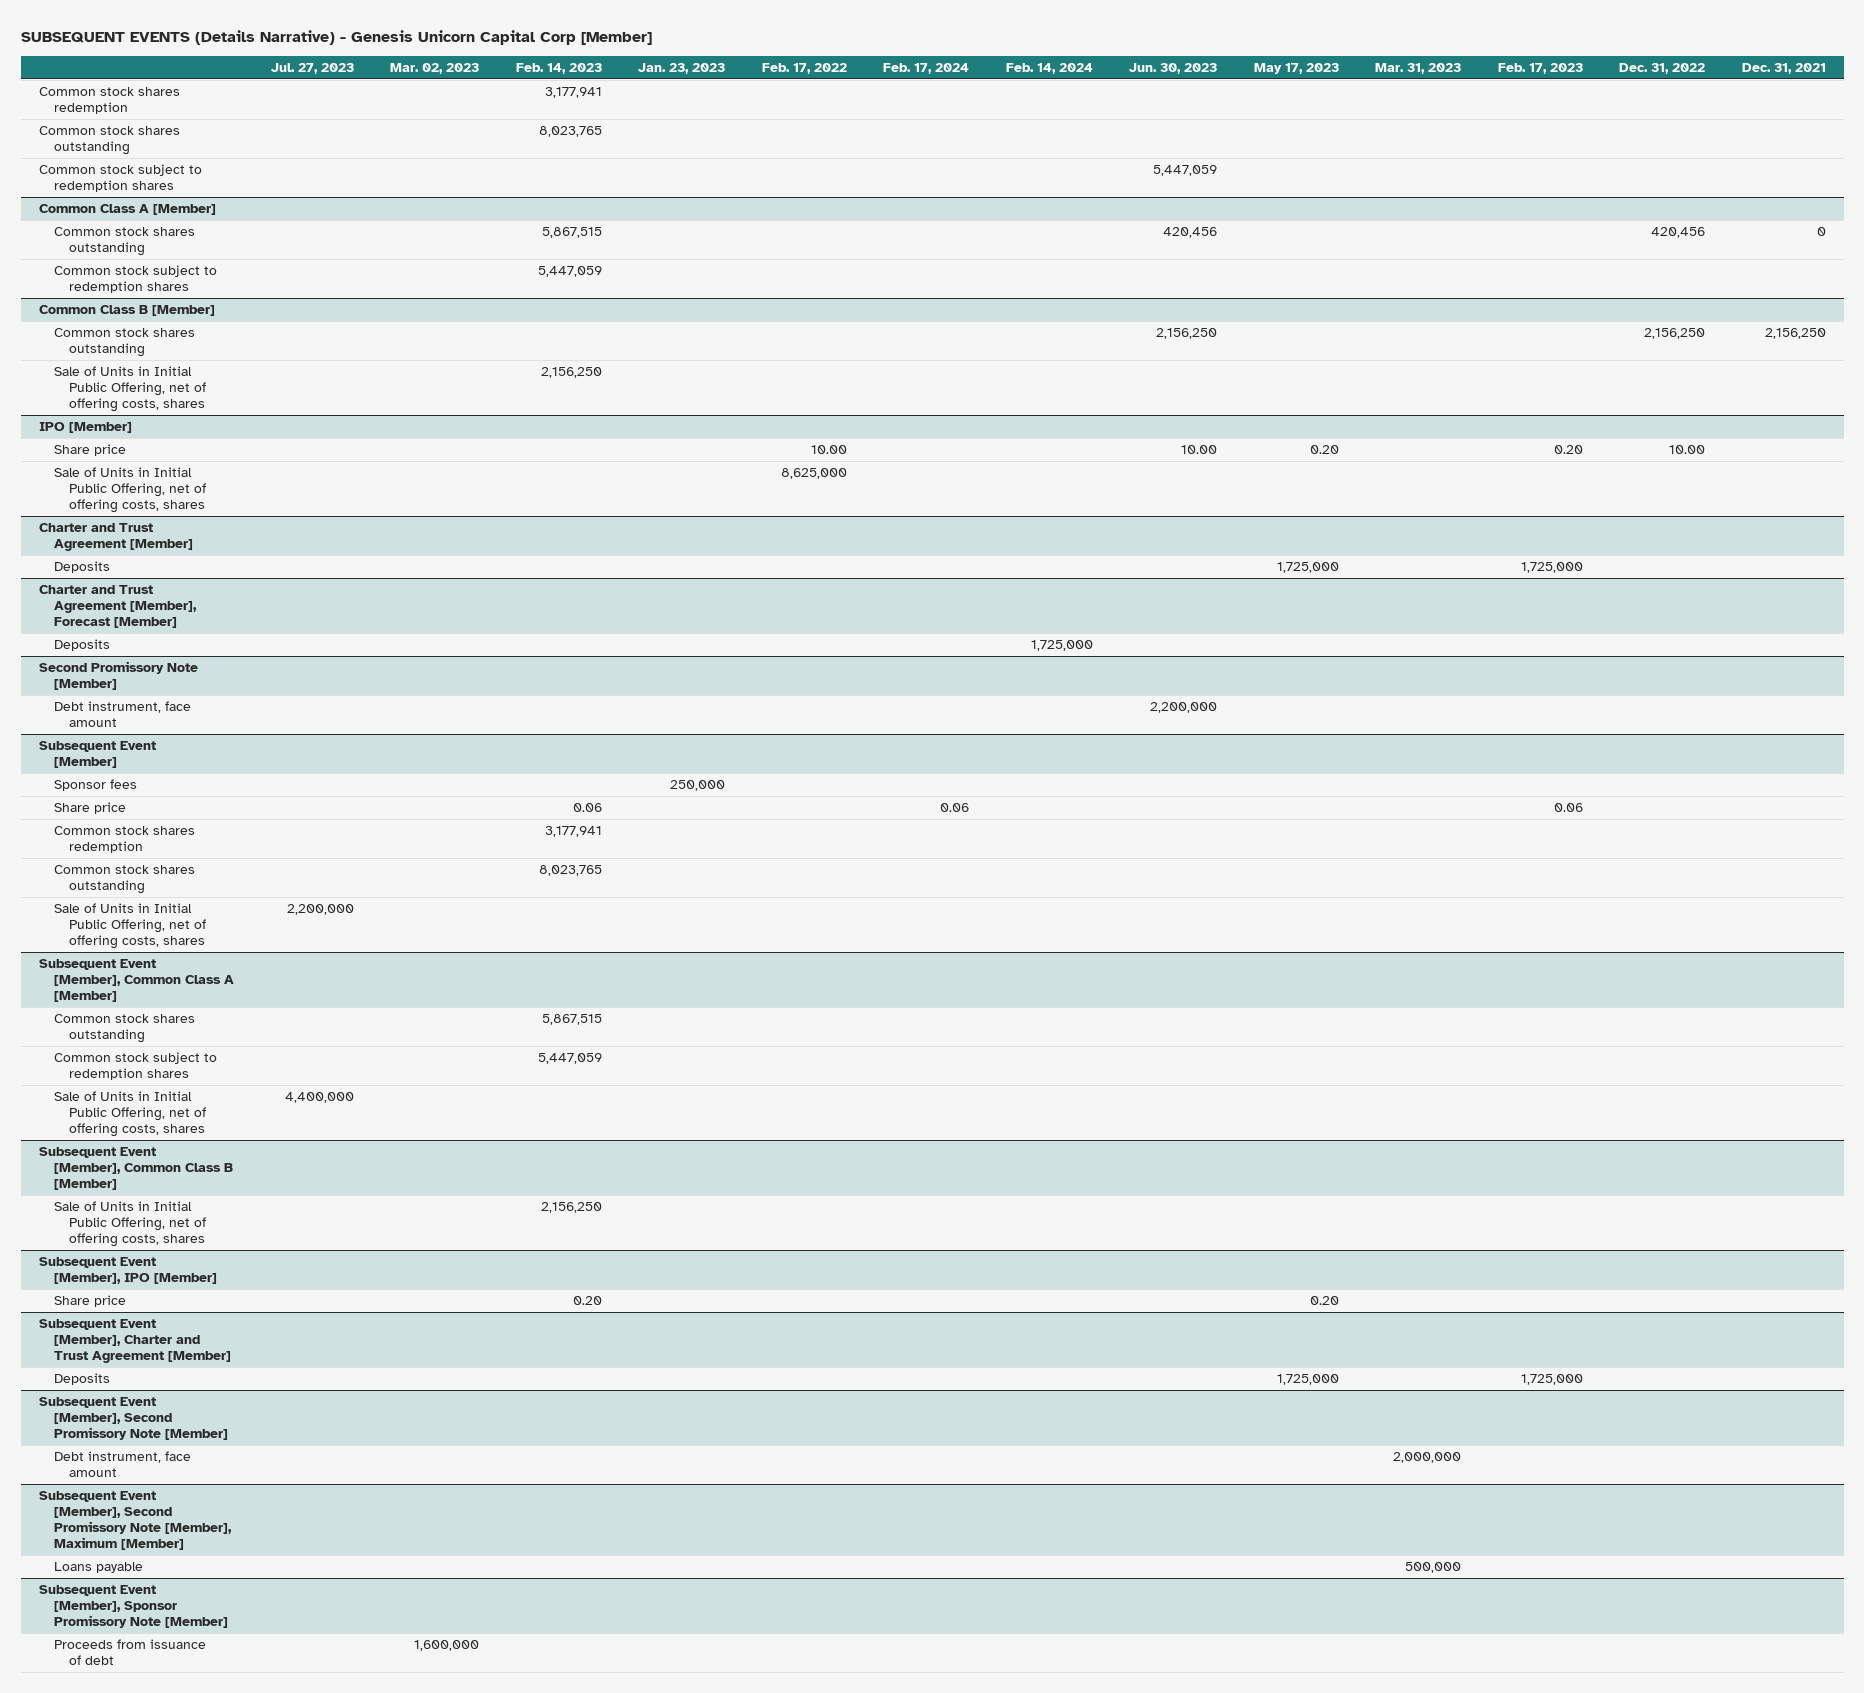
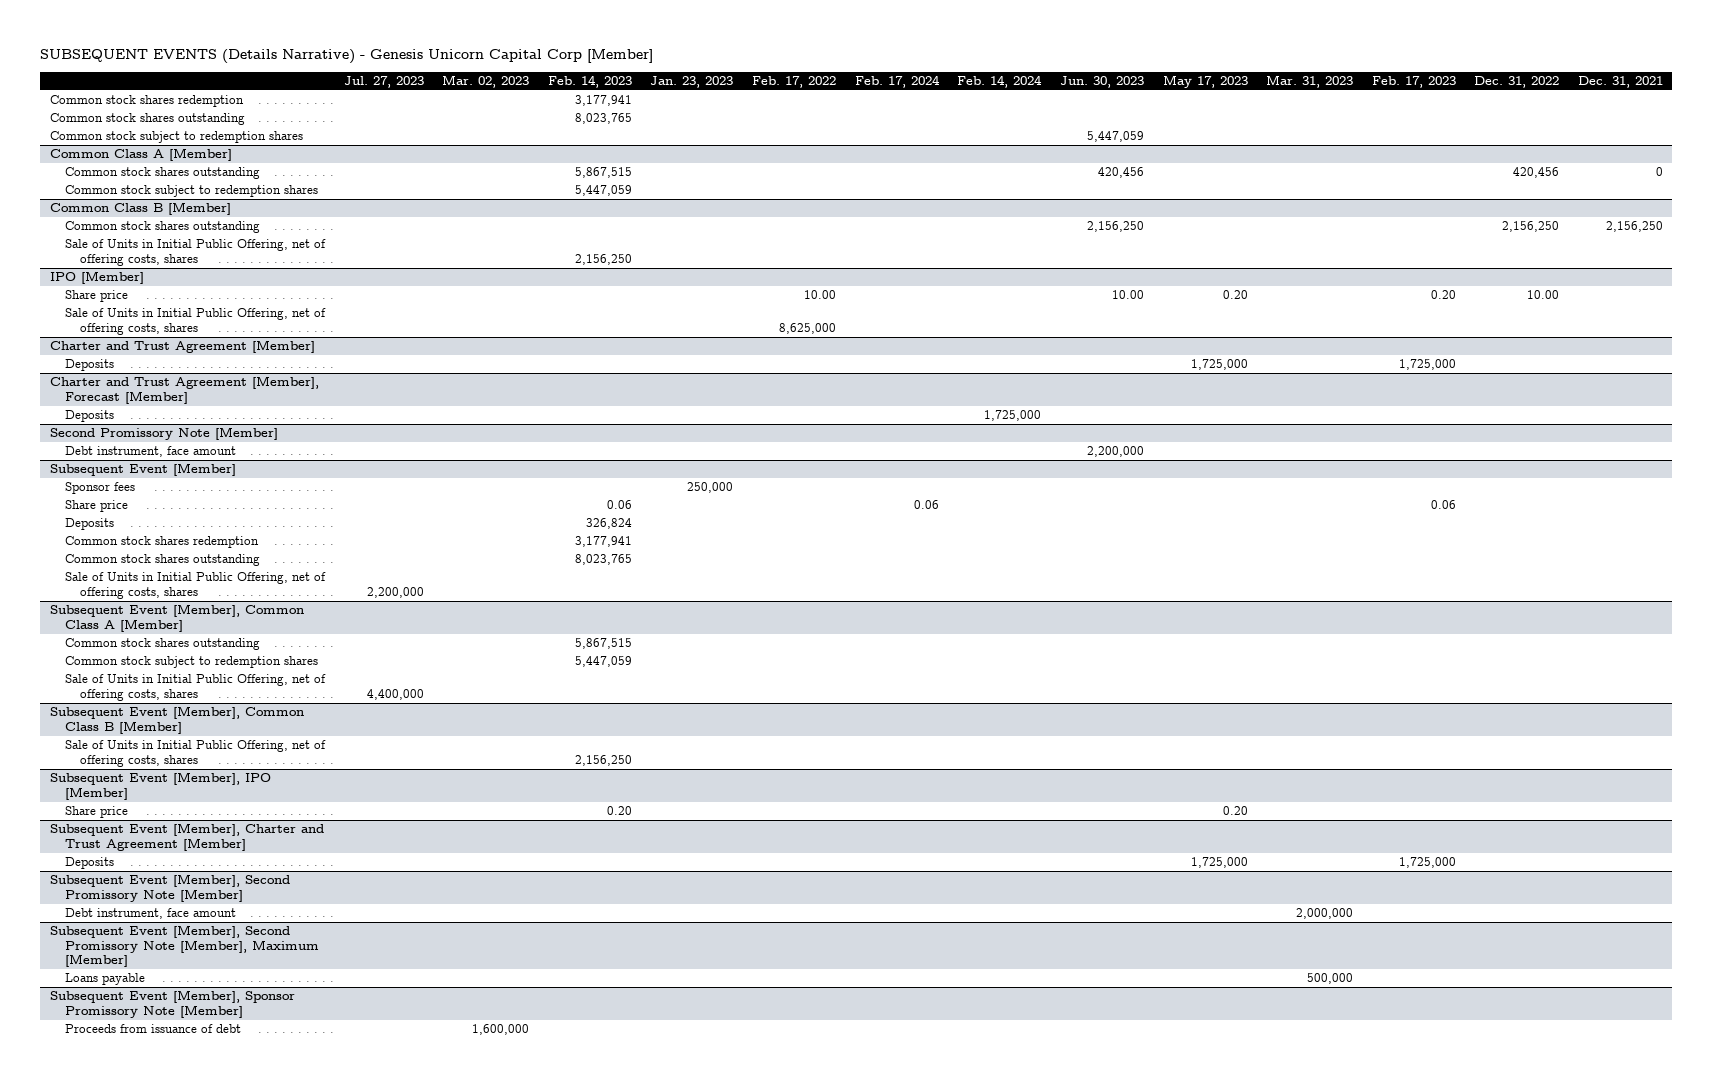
@ Subsequent Event [Member]
+ Deposits | | | 326,824 | | | | | | | | | |

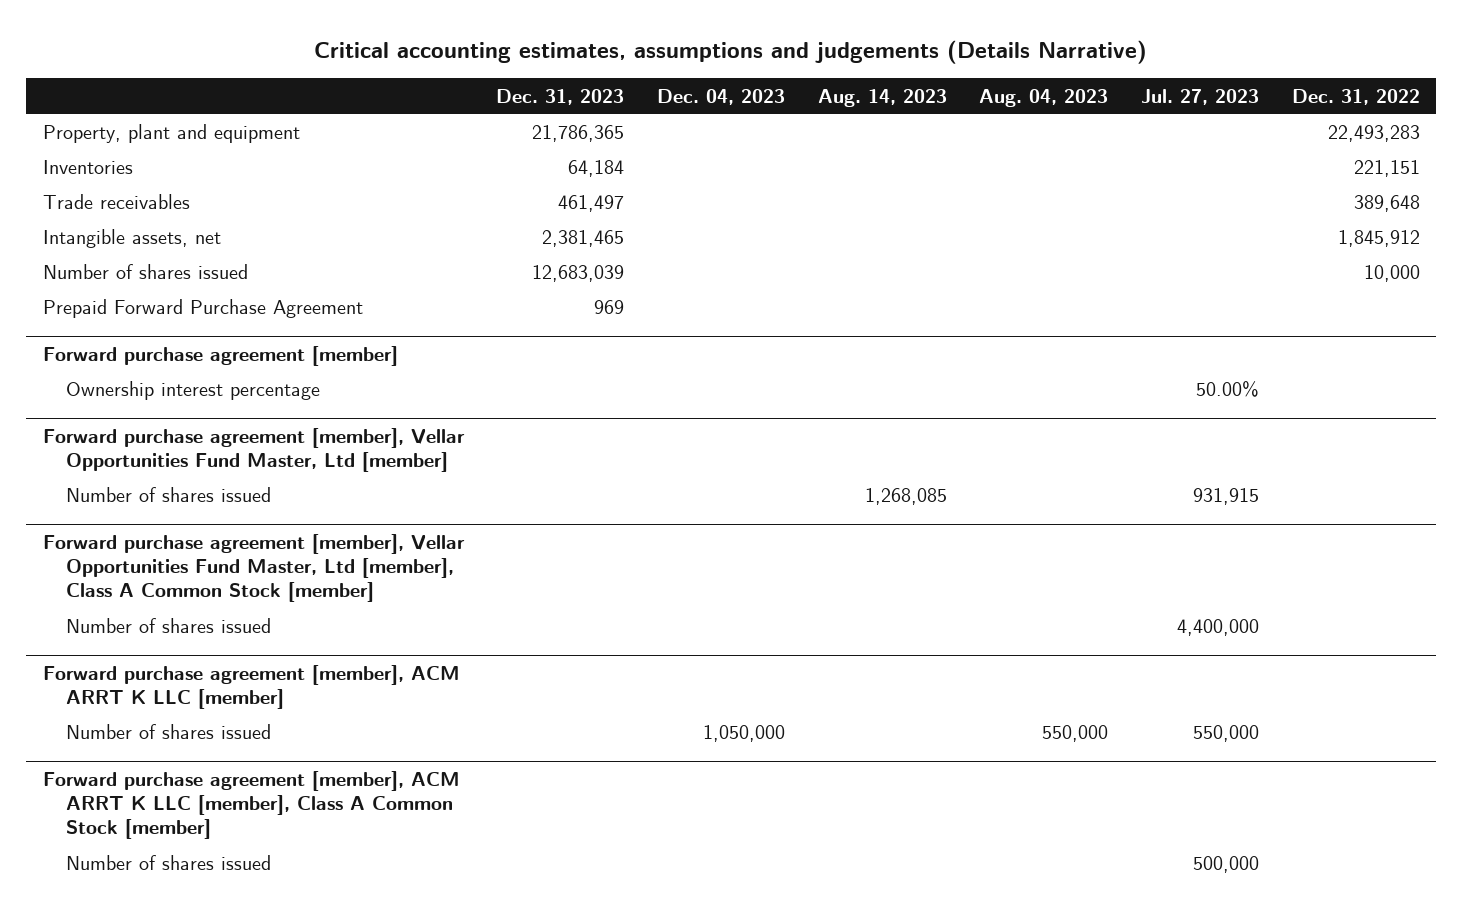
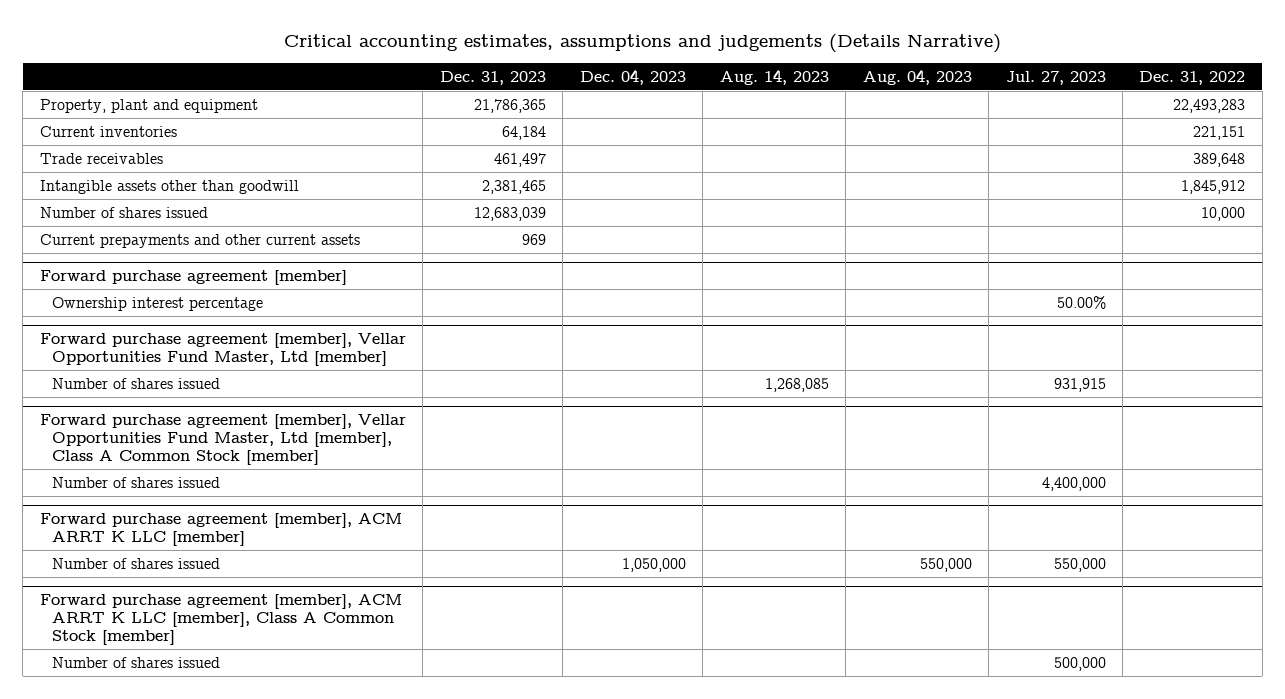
- Inventories | 64,184 | | | | | 221,151
+ Current inventories | 64,184 | | | | | 221,151
- Intangible assets, net | 2,381,465 | | | | | 1,845,912
+ Intangible assets other than goodwill | 2,381,465 | | | | | 1,845,912
- Prepaid Forward Purchase Agreement | 969 | | | | |
+ Current prepayments and other current assets | 969 | | | | |

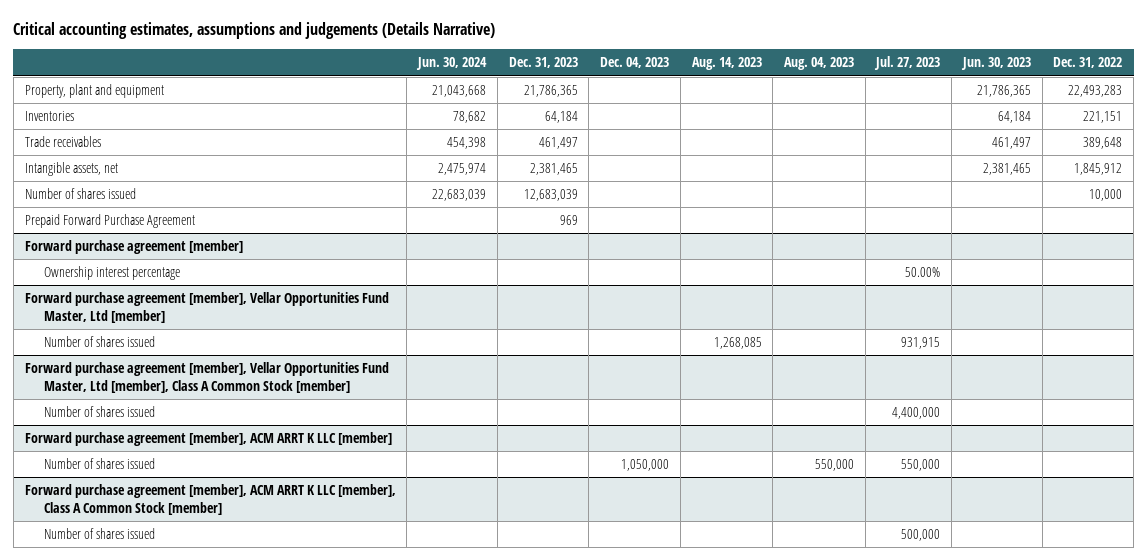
- | Dec. 31, 2023 | Dec. 04, 2023 | Aug. 14, 2023 | Aug. 04, 2023 | Jul. 27, 2023 | Dec. 31, 2022
+ | Jun. 30, 2024 | Dec. 31, 2023 | Dec. 04, 2023 | Aug. 14, 2023 | Aug. 04, 2023 | Jul. 27, 2023 | Jun. 30, 2023 | Dec. 31, 2022
- Current inventories | 64,184 | | | | | 221,151
+ Inventories | 78,682 | 64,184 | | | | | 64,184 | 221,151
- Intangible assets other than goodwill | 2,381,465 | | | | | 1,845,912
+ Intangible assets, net | 2,475,974 | 2,381,465 | | | | | 2,381,465 | 1,845,912
- Current prepayments and other current assets | 969 | | | | |
+ Prepaid Forward Purchase Agreement | | 969 | | | | | |

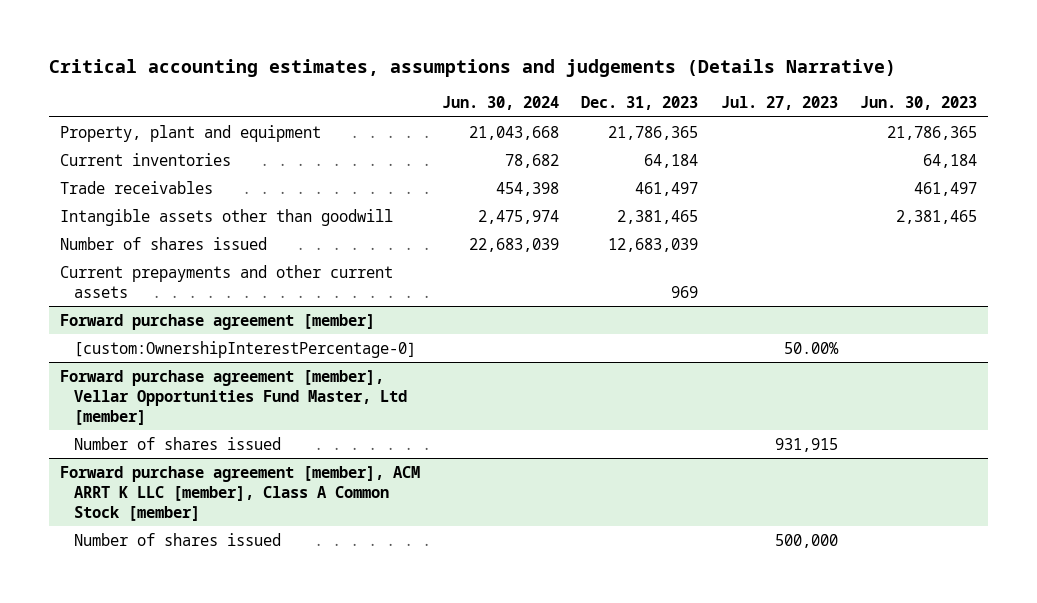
- | Jun. 30, 2024 | Dec. 31, 2023 | Dec. 04, 2023 | Aug. 14, 2023 | Aug. 04, 2023 | Jul. 27, 2023 | Jun. 30, 2023 | Dec. 31, 2022
+ | Jun. 30, 2024 | Dec. 31, 2023 | Jul. 27, 2023 | Jun. 30, 2023
- Inventories | 78,682 | 64,184 | | | | | 64,184 | 221,151
+ Current inventories | 78,682 | 64,184 | | 64,184
- Intangible assets, net | 2,475,974 | 2,381,465 | | | | | 2,381,465 | 1,845,912
+ Intangible assets other than goodwill | 2,475,974 | 2,381,465 | | 2,381,465
- Prepaid Forward Purchase Agreement | | 969 | | | | | |
+ Current prepayments and other current assets | | 969 | |
@ Forward purchase agreement [member]
- Ownership interest percentage | | | | | | 50.00% | |
+ [custom:OwnershipInterestPercentage-0] | | | 50.00% |
- Forward purchase agreement [member], Vellar Opportunities Fund Master, Ltd [member], Class A Common Stock [member]
- Number of shares issued | | | | | | 4,400,000 | |
- Forward purchase agreement [member], ACM ARRT K LLC [member]
- Number of shares issued | | | 1,050,000 | | 550,000 | 550,000 | |

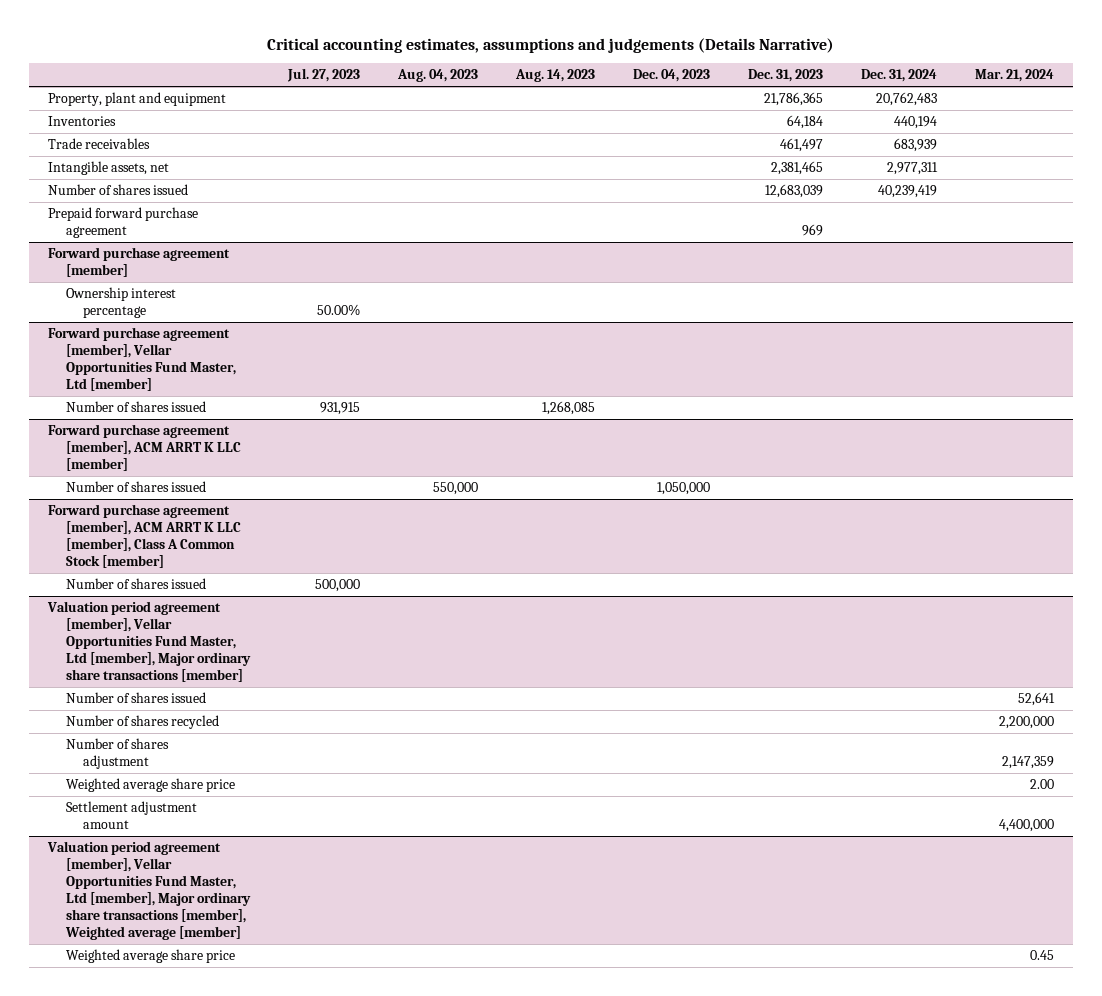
- | Jun. 30, 2024 | Dec. 31, 2023 | Jul. 27, 2023 | Jun. 30, 2023
+ | Jul. 27, 2023 | Aug. 04, 2023 | Aug. 14, 2023 | Dec. 04, 2023 | Dec. 31, 2023 | Dec. 31, 2024 | Mar. 21, 2024
- Current inventories | 78,682 | 64,184 | | 64,184
+ Inventories | | | | | 64,184 | 440,194 |
- Intangible assets other than goodwill | 2,475,974 | 2,381,465 | | 2,381,465
+ Intangible assets, net | | | | | 2,381,465 | 2,977,311 |
- Current prepayments and other current assets | | 969 | |
+ Prepaid forward purchase agreement | | | | | 969 | |
@ Forward purchase agreement [member]
- [custom:OwnershipInterestPercentage-0] | | | 50.00% |
+ Ownership interest percentage | 50.00% | | | | | |
+ Forward purchase agreement [member], ACM ARRT K LLC [member]
+ Number of shares issued | | 550,000 | | 1,050,000 | | |
+ Valuation period agreement [member], Vellar Opportunities Fund Master, Ltd [member], Major ordinary share transactions [member]
+ Number of shares issued | | | | | | | 52,641
+ Number of shares recycled | | | | | | | 2,200,000
+ Number of shares adjustment | | | | | | | 2,147,359
+ Weighted average share price | | | | | | | 2.00
+ Settlement adjustment amount | | | | | | | 4,400,000
+ Valuation period agreement [member], Vellar Opportunities Fund Master, Ltd [member], Major ordinary share transactions [member], Weighted average [member]
+ Weighted average share price | | | | | | | 0.45

